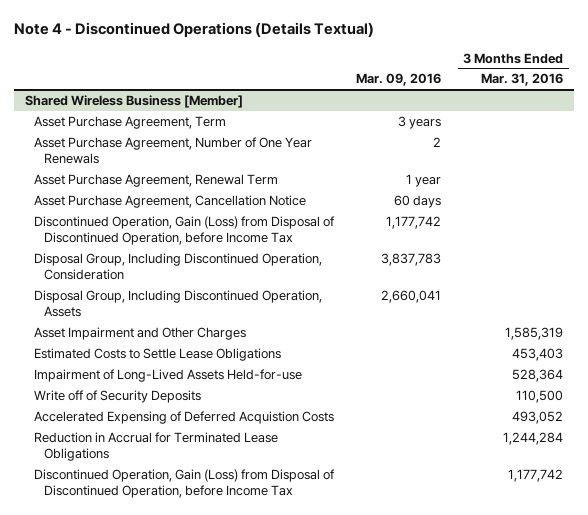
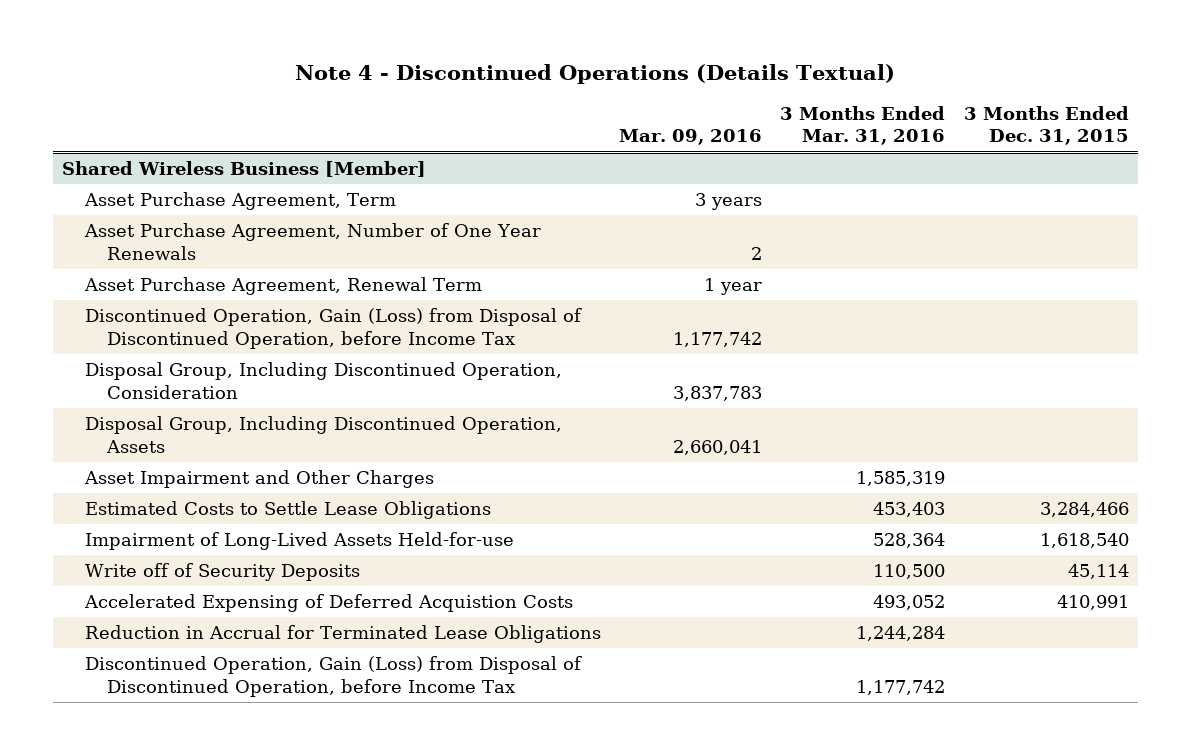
- | Mar. 09, 2016 | 3 Months Ended Mar. 31, 2016
+ | Mar. 09, 2016 | 3 Months Ended Mar. 31, 2016 | 3 Months Ended Dec. 31, 2015
@ Shared Wireless Business [Member]
- Asset Purchase Agreement, Cancellation Notice | 60 days |

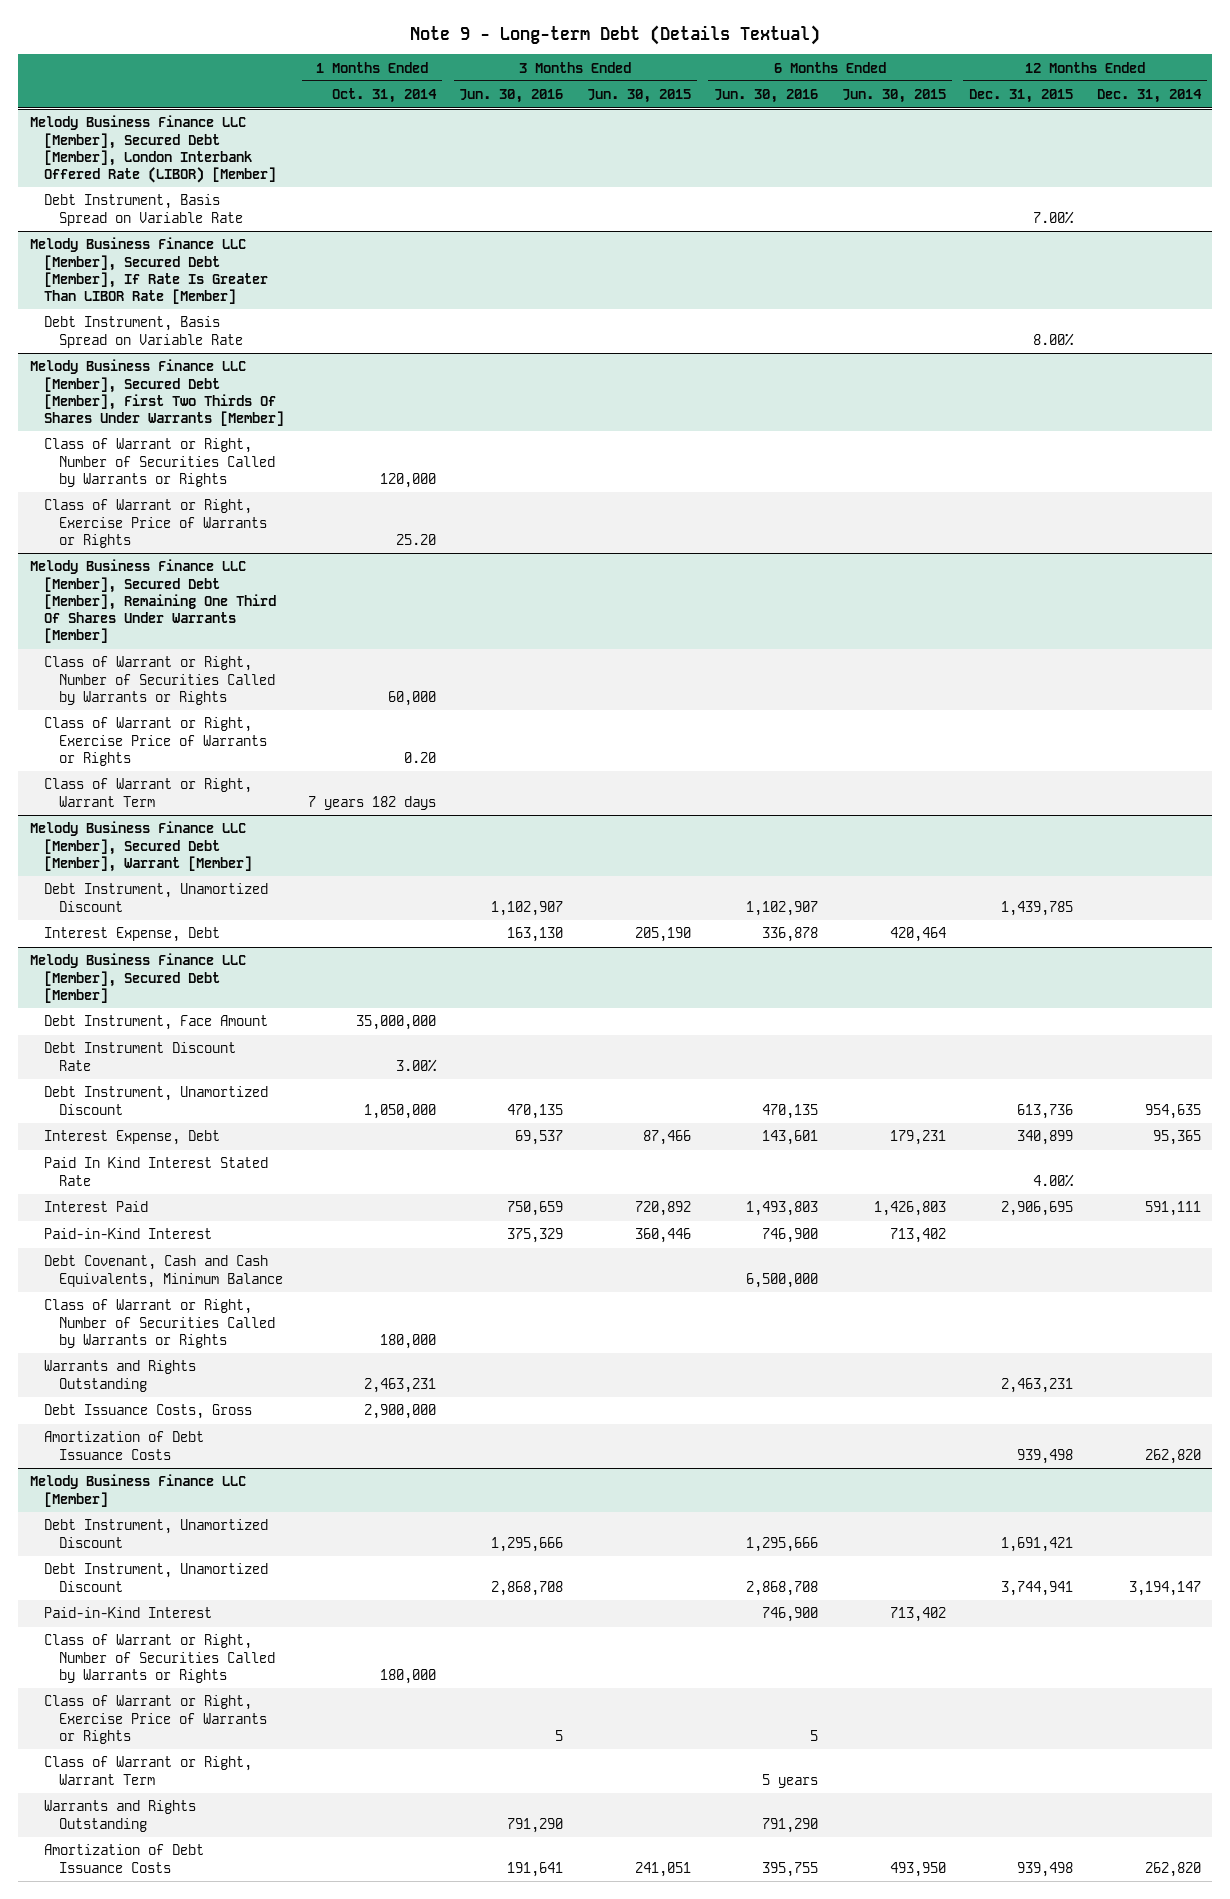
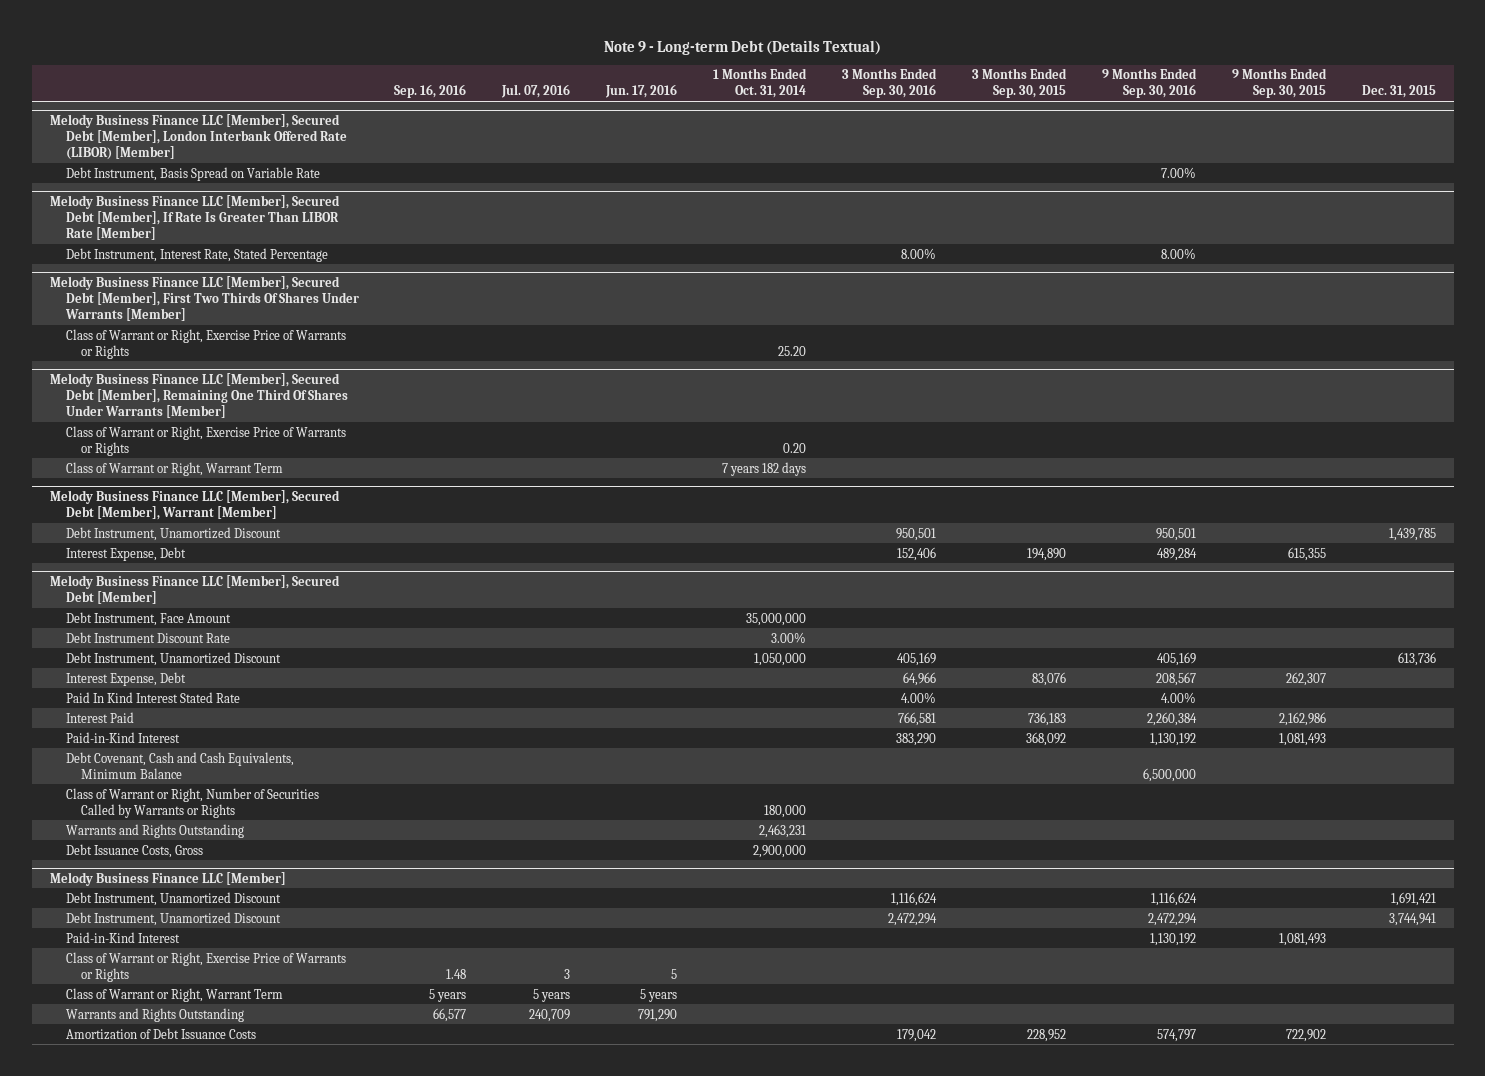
- | 1 Months Ended Oct. 31, 2014 | 3 Months Ended Jun. 30, 2016 | 3 Months Ended Jun. 30, 2015 | 6 Months Ended Jun. 30, 2016 | 6 Months Ended Jun. 30, 2015 | 12 Months Ended Dec. 31, 2015 | 12 Months Ended Dec. 31, 2014
+ | Sep. 16, 2016 | Jul. 07, 2016 | Jun. 17, 2016 | 1 Months Ended Oct. 31, 2014 | 3 Months Ended Sep. 30, 2016 | 3 Months Ended Sep. 30, 2015 | 9 Months Ended Sep. 30, 2016 | 9 Months Ended Sep. 30, 2015 | Dec. 31, 2015
@ Melody Business Finance LLC [Member], Secured Debt [Member], If Rate Is Greater Than LIBOR Rate [Member]
- Debt Instrument, Basis Spread on Variable Rate | | | | | | 8.00% |
+ Debt Instrument, Interest Rate, Stated Percentage | | | | | 8.00% | | 8.00% | |
@ Melody Business Finance LLC [Member], Secured Debt [Member], First Two Thirds Of Shares Under Warrants [Member]
- Class of Warrant or Right, Number of Securities Called by Warrants or Rights | 120,000 | | | | | |
@ Melody Business Finance LLC [Member], Secured Debt [Member], Remaining One Third Of Shares Under Warrants [Member]
- Class of Warrant or Right, Number of Securities Called by Warrants or Rights | 60,000 | | | | | |
@ Melody Business Finance LLC [Member], Secured Debt [Member]
- Amortization of Debt Issuance Costs | | | | | | 939,498 | 262,820
@ Melody Business Finance LLC [Member]
- Class of Warrant or Right, Number of Securities Called by Warrants or Rights | 180,000 | | | | | |

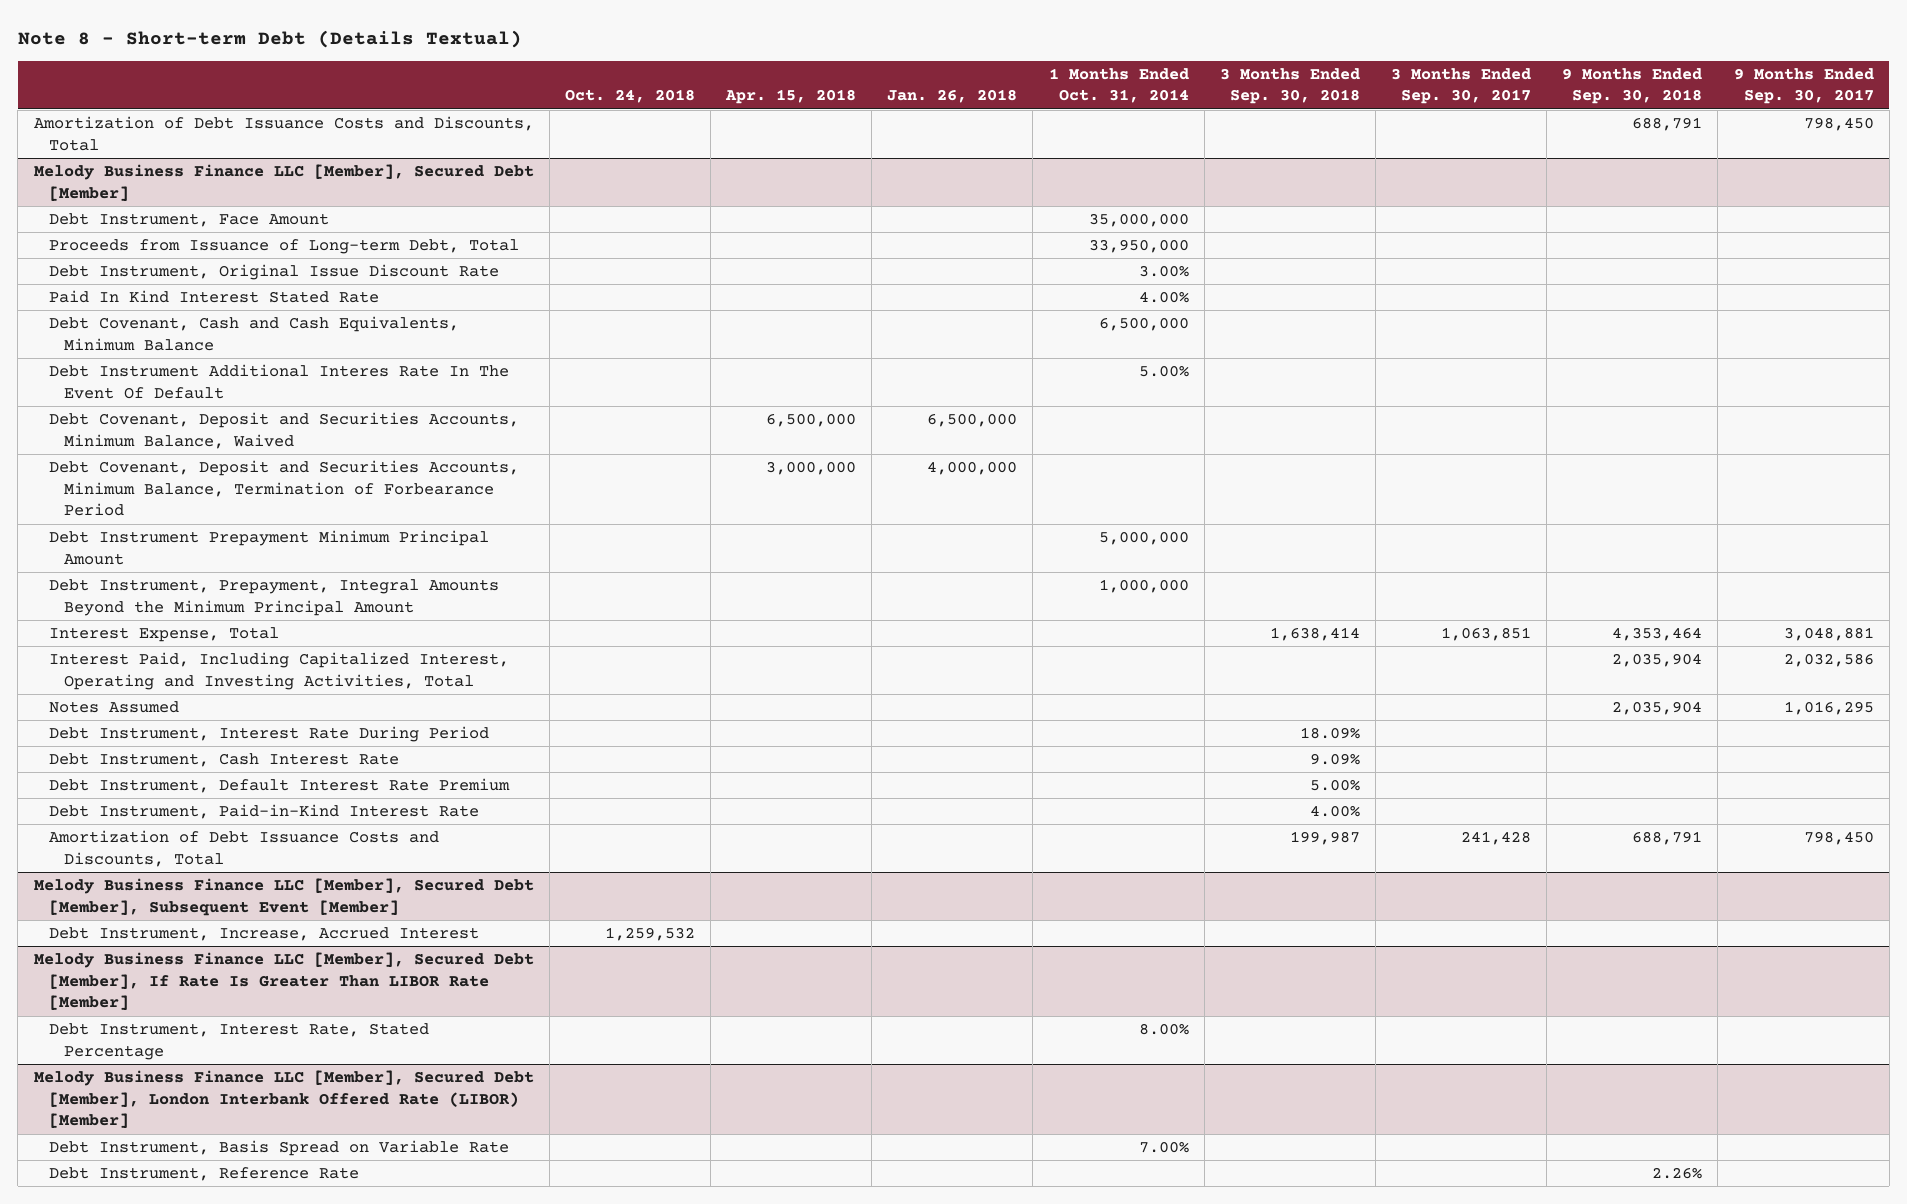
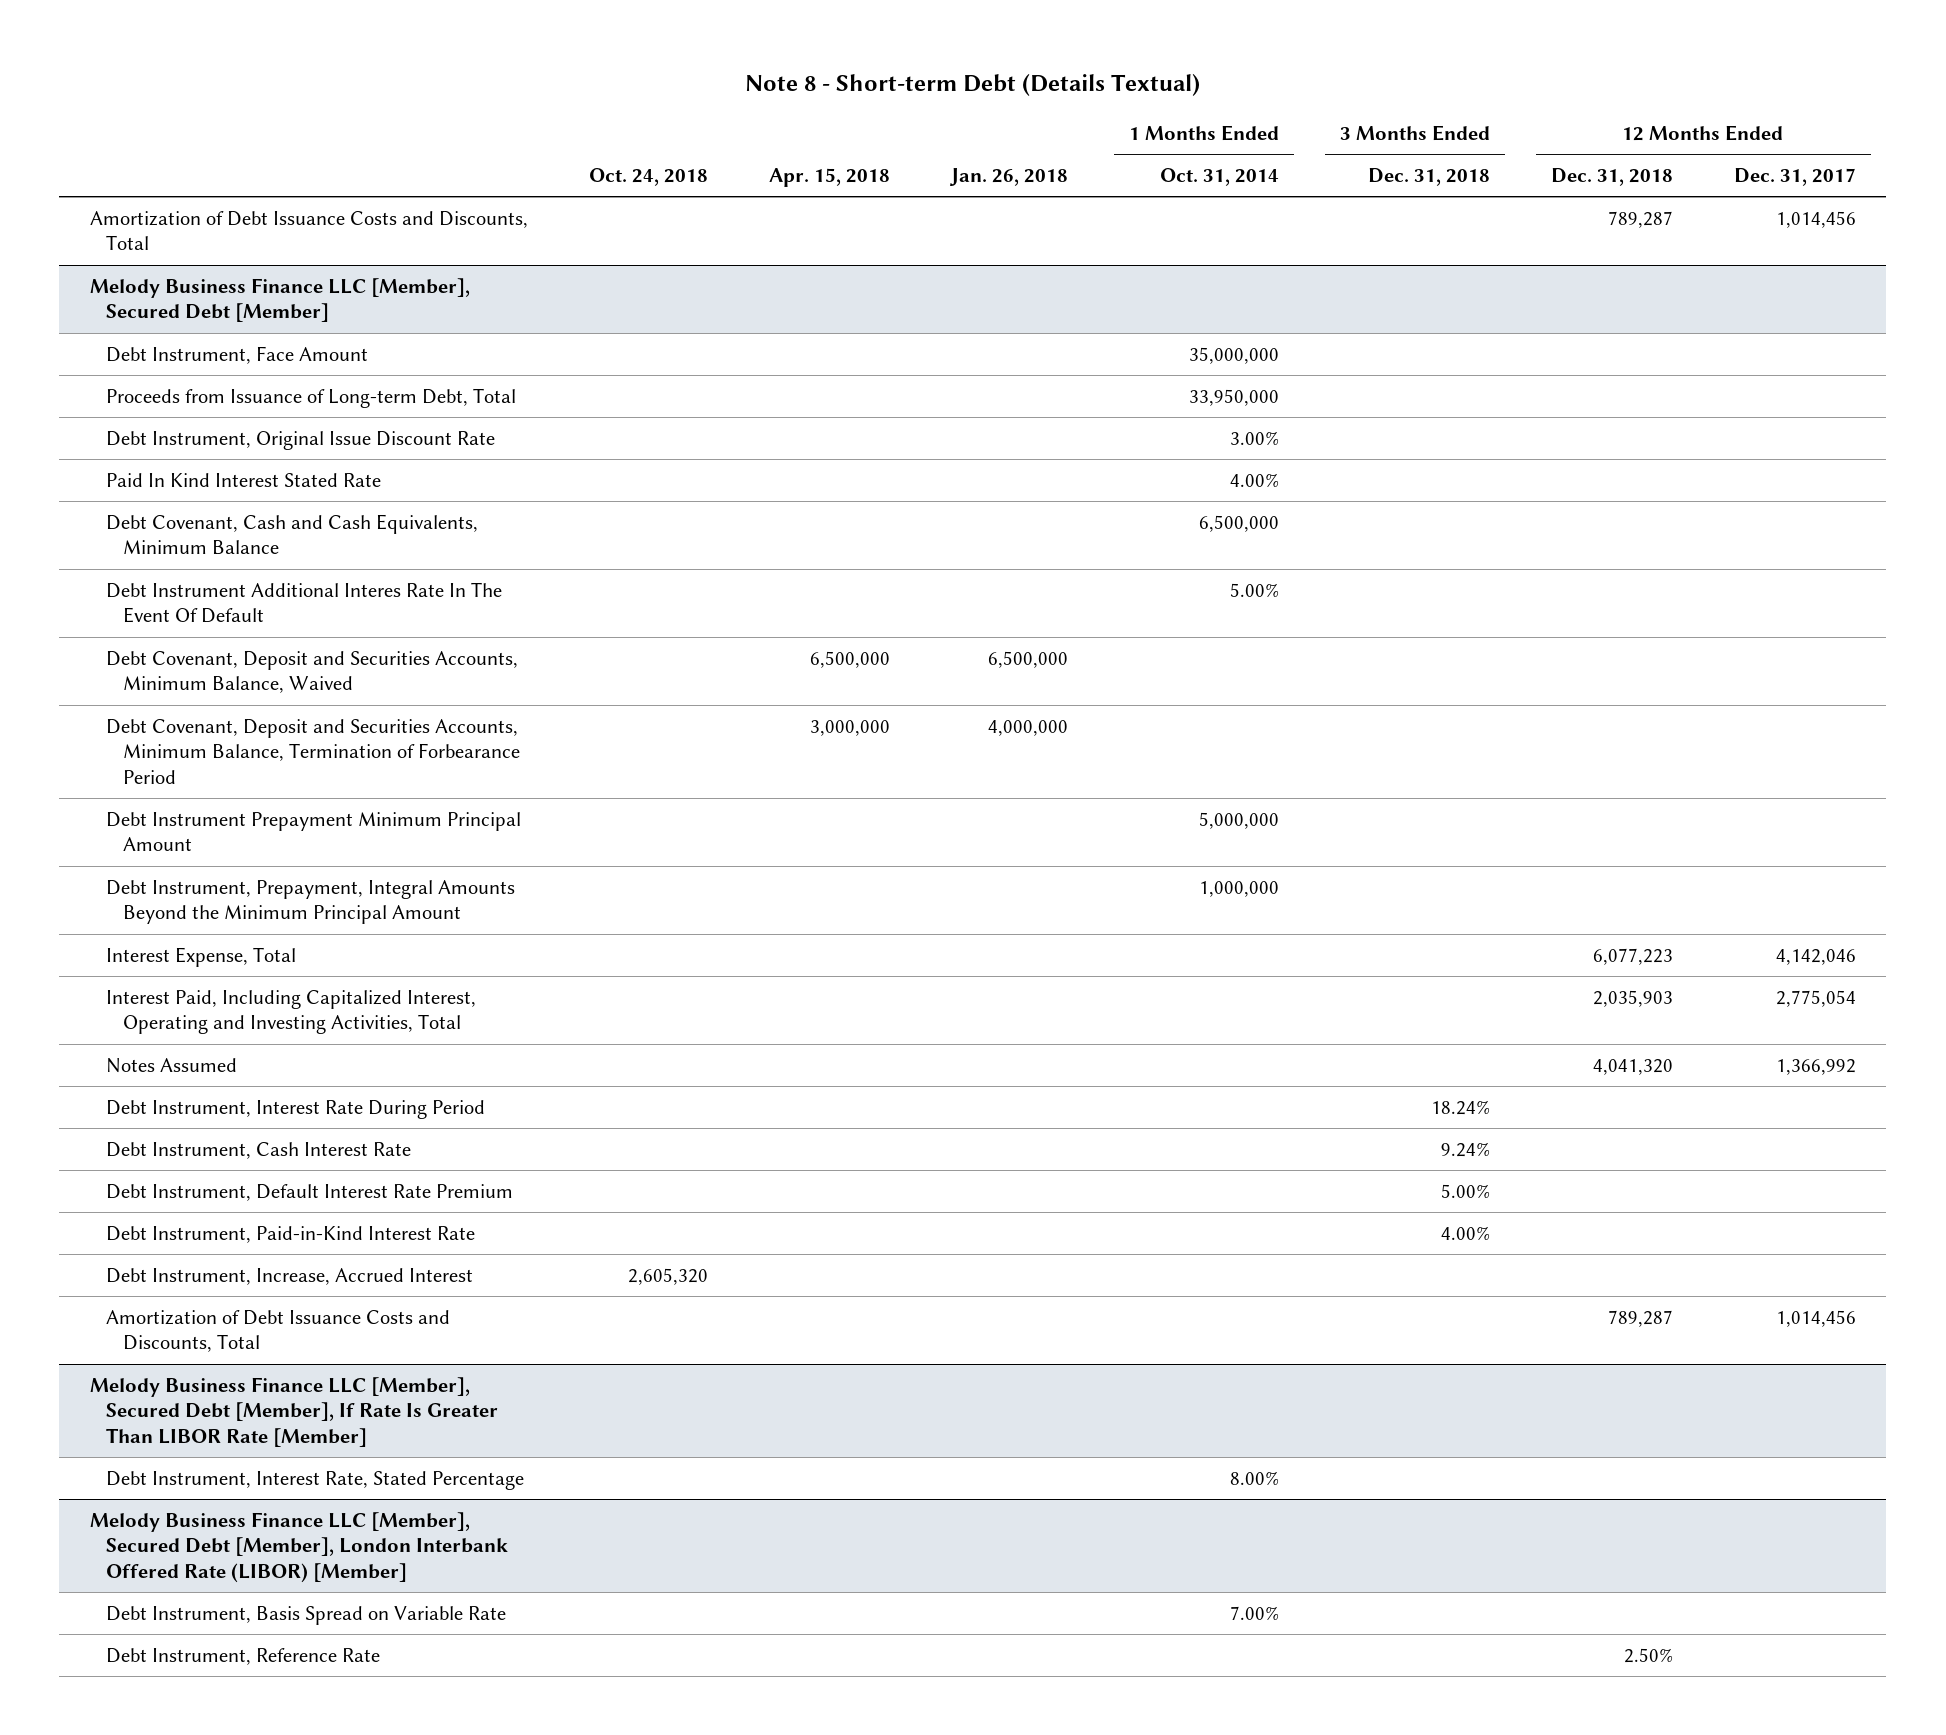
- | Oct. 24, 2018 | Apr. 15, 2018 | Jan. 26, 2018 | 1 Months Ended Oct. 31, 2014 | 3 Months Ended Sep. 30, 2018 | 3 Months Ended Sep. 30, 2017 | 9 Months Ended Sep. 30, 2018 | 9 Months Ended Sep. 30, 2017
+ | Oct. 24, 2018 | Apr. 15, 2018 | Jan. 26, 2018 | 1 Months Ended Oct. 31, 2014 | 3 Months Ended Dec. 31, 2018 | 12 Months Ended Dec. 31, 2018 | 12 Months Ended Dec. 31, 2017
@ Melody Business Finance LLC [Member], Secured Debt [Member]
+ Debt Instrument, Increase, Accrued Interest | 2,605,320 | | | | | |
- Melody Business Finance LLC [Member], Secured Debt [Member], Subsequent Event [Member]
- Debt Instrument, Increase, Accrued Interest | 1,259,532 | | | | | | |

